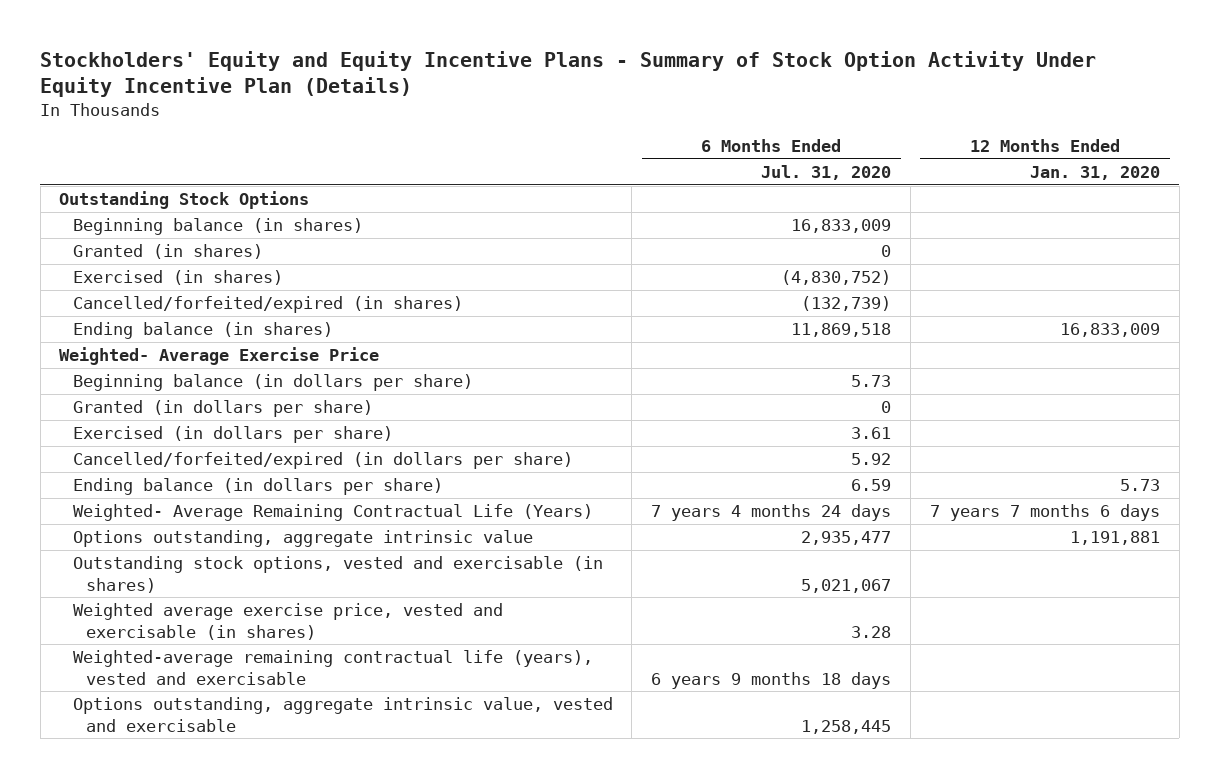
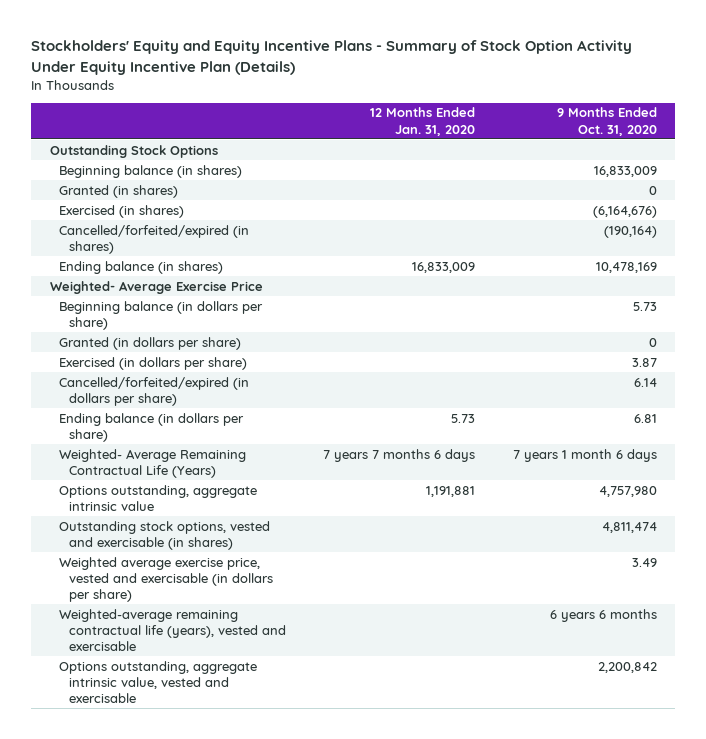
- | 6 Months Ended Jul. 31, 2020 | 12 Months Ended Jan. 31, 2020
+ | 12 Months Ended Jan. 31, 2020 | 9 Months Ended Oct. 31, 2020
- Weighted average exercise price, vested and exercisable (in shares) | 3.28 |
+ Weighted average exercise price, vested and exercisable (in dollars per share) | | 3.49

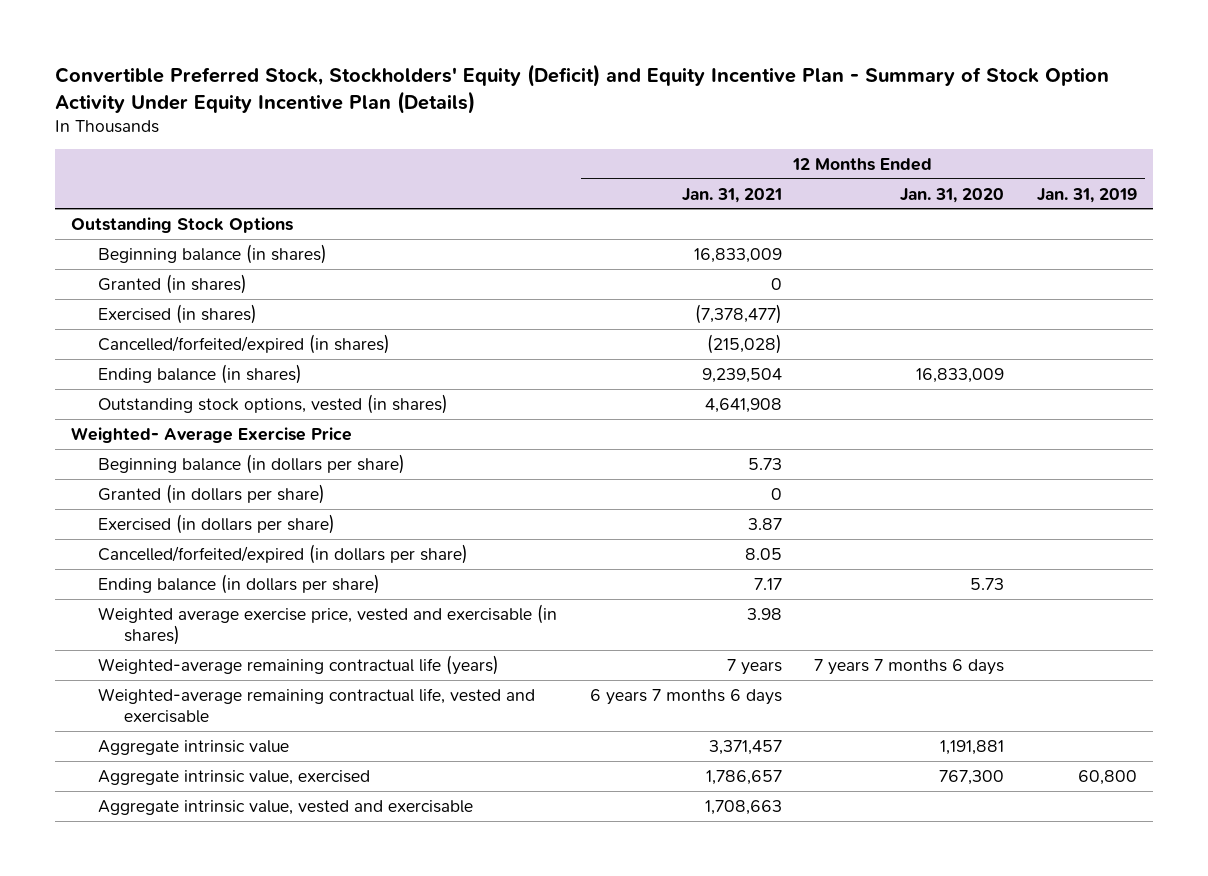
- Stockholders' Equity and Equity Incentive Plans - Summary of Stock Option Activity Under Equity Incentive Plan (Details)
+ Convertible Preferred Stock, Stockholders' Equity (Deficit) and Equity Incentive Plan - Summary of Stock Option Activity Under Equity Incentive Plan (Details)
- | 12 Months Ended Jan. 31, 2020 | 9 Months Ended Oct. 31, 2020
+ | 12 Months Ended Jan. 31, 2021 | 12 Months Ended Jan. 31, 2020 | 12 Months Ended Jan. 31, 2019
+ Outstanding stock options, vested (in shares) | 4,641,908 | |
- Weighted- Average Remaining Contractual Life (Years) | 7 years 7 months 6 days | 7 years 1 month 6 days
- Options outstanding, aggregate intrinsic value | 1,191,881 | 4,757,980
- Outstanding stock options, vested and exercisable (in shares) | | 4,811,474
- Weighted average exercise price, vested and exercisable (in dollars per share) | | 3.49
- Weighted-average remaining contractual life (years), vested and exercisable | | 6 years 6 months
- Options outstanding, aggregate intrinsic value, vested and exercisable | | 2,200,842
+ Weighted average exercise price, vested and exercisable (in shares) | 3.98 | |
+ Weighted-average remaining contractual life (years) | 7 years | 7 years 7 months 6 days |
+ Weighted-average remaining contractual life, vested and exercisable | 6 years 7 months 6 days | |
+ Aggregate intrinsic value | 3,371,457 | 1,191,881 |
+ Aggregate intrinsic value, exercised | 1,786,657 | 767,300 | 60,800
+ Aggregate intrinsic value, vested and exercisable | 1,708,663 | |

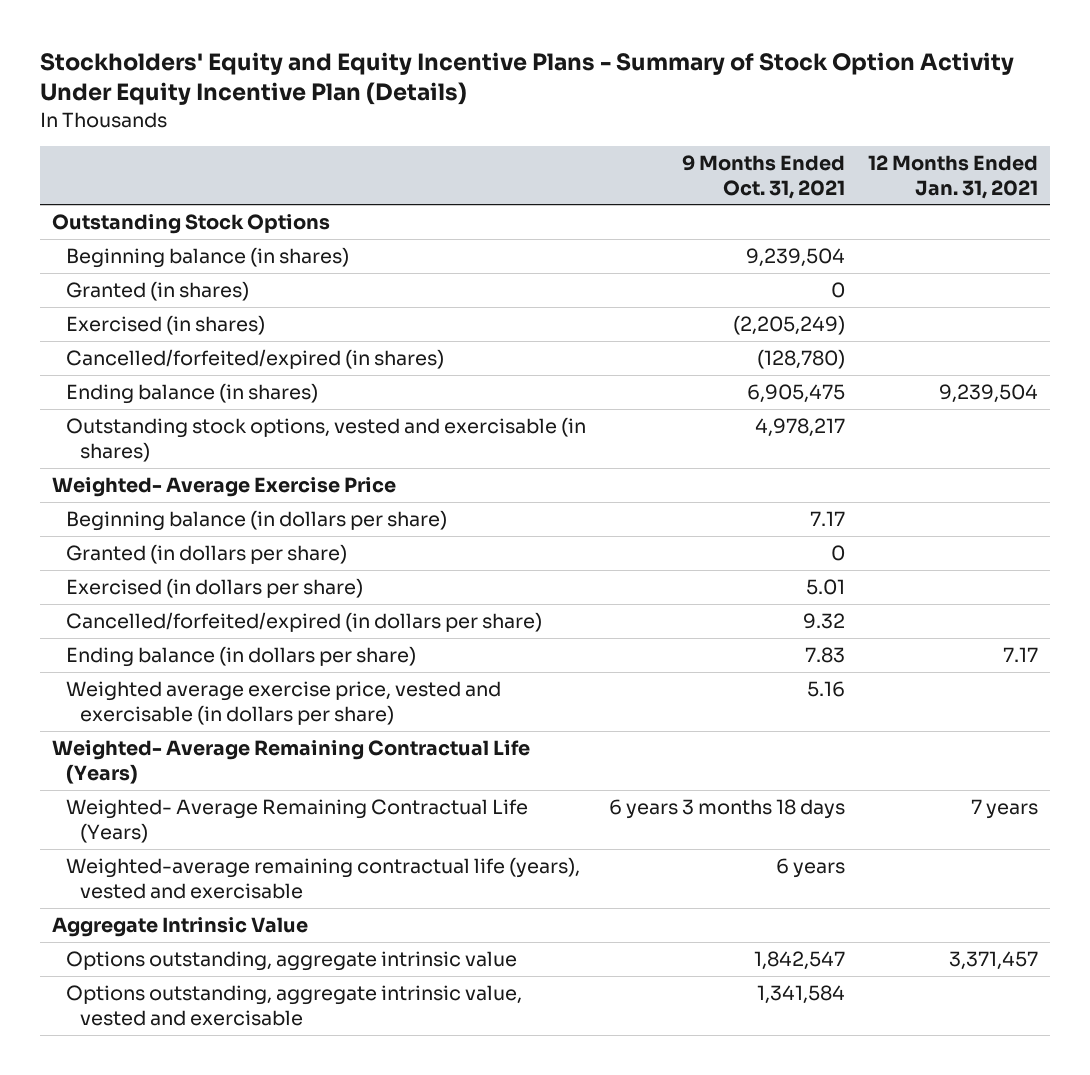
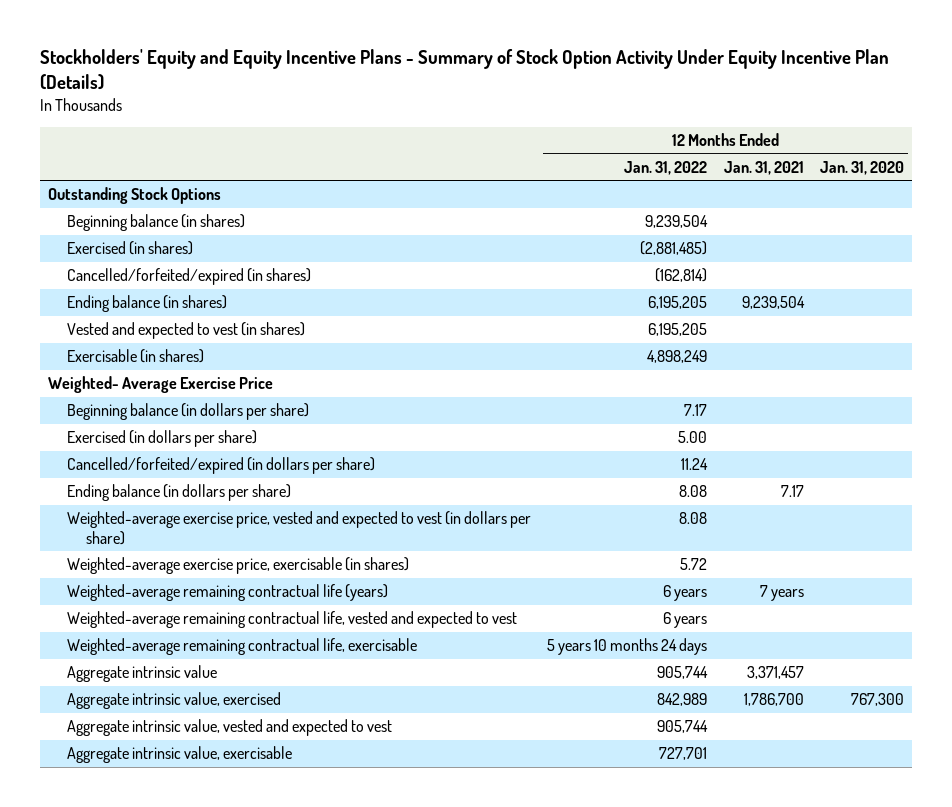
- | 9 Months Ended Oct. 31, 2021 | 12 Months Ended Jan. 31, 2021
+ | 12 Months Ended Jan. 31, 2022 | 12 Months Ended Jan. 31, 2021 | 12 Months Ended Jan. 31, 2020
- Granted (in shares) | 0 |
- Outstanding stock options, vested and exercisable (in shares) | 4,978,217 |
+ Vested and expected to vest (in shares) | 6,195,205 | |
+ Exercisable (in shares) | 4,898,249 | |
- Granted (in dollars per share) | 0 |
- Weighted average exercise price, vested and exercisable (in dollars per share) | 5.16 |
- Weighted- Average Remaining Contractual Life (Years)
- Weighted- Average Remaining Contractual Life (Years) | 6 years 3 months 18 days | 7 years
- Weighted-average remaining contractual life (years), vested and exercisable | 6 years |
- Aggregate Intrinsic Value
- Options outstanding, aggregate intrinsic value | 1,842,547 | 3,371,457
- Options outstanding, aggregate intrinsic value, vested and exercisable | 1,341,584 |
+ Weighted-average exercise price, vested and expected to vest (in dollars per share) | 8.08 | |
+ Weighted-average exercise price, exercisable (in shares) | 5.72 | |
+ Weighted-average remaining contractual life (years) | 6 years | 7 years |
+ Weighted-average remaining contractual life, vested and expected to vest | 6 years | |
+ Weighted-average remaining contractual life, exercisable | 5 years 10 months 24 days | |
+ Aggregate intrinsic value | 905,744 | 3,371,457 |
+ Aggregate intrinsic value, exercised | 842,989 | 1,786,700 | 767,300
+ Aggregate intrinsic value, vested and expected to vest | 905,744 | |
+ Aggregate intrinsic value, exercisable | 727,701 | |

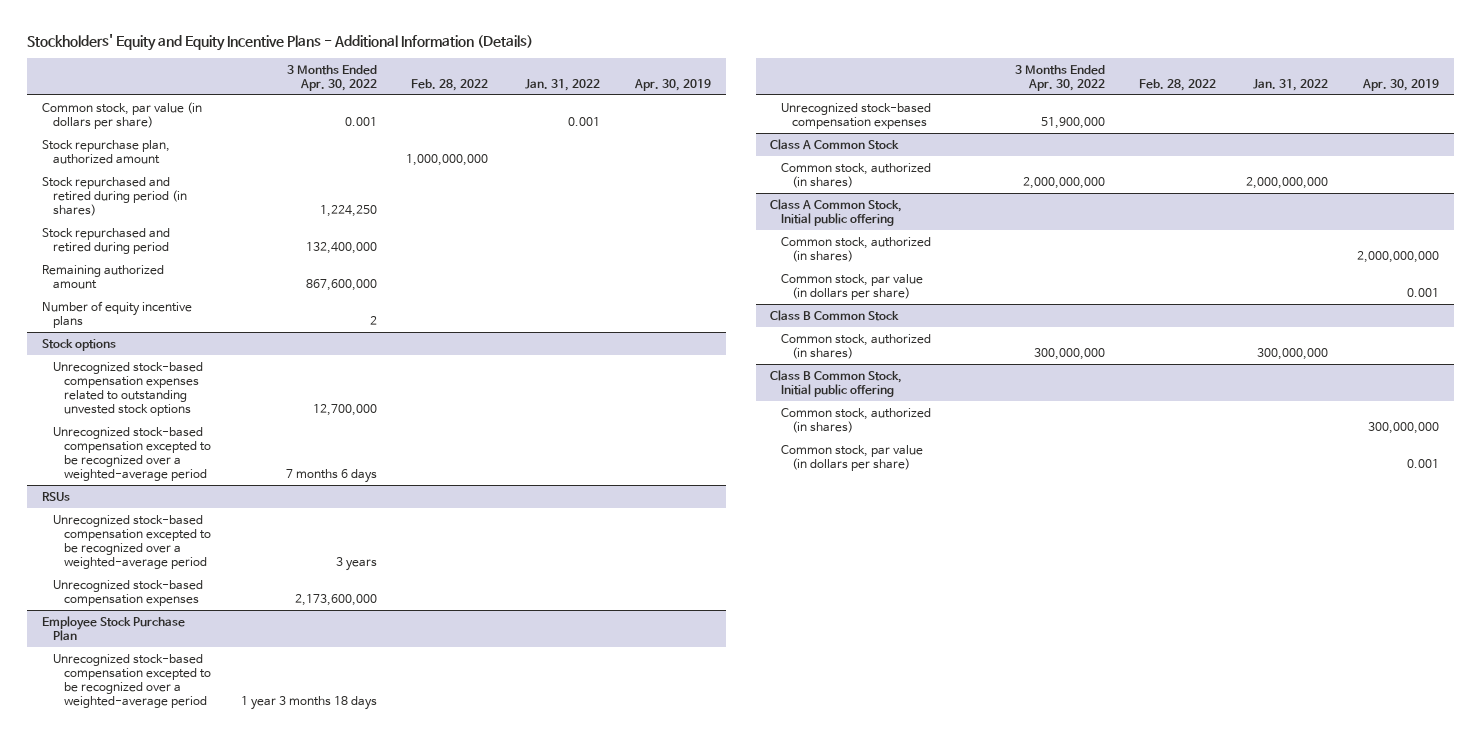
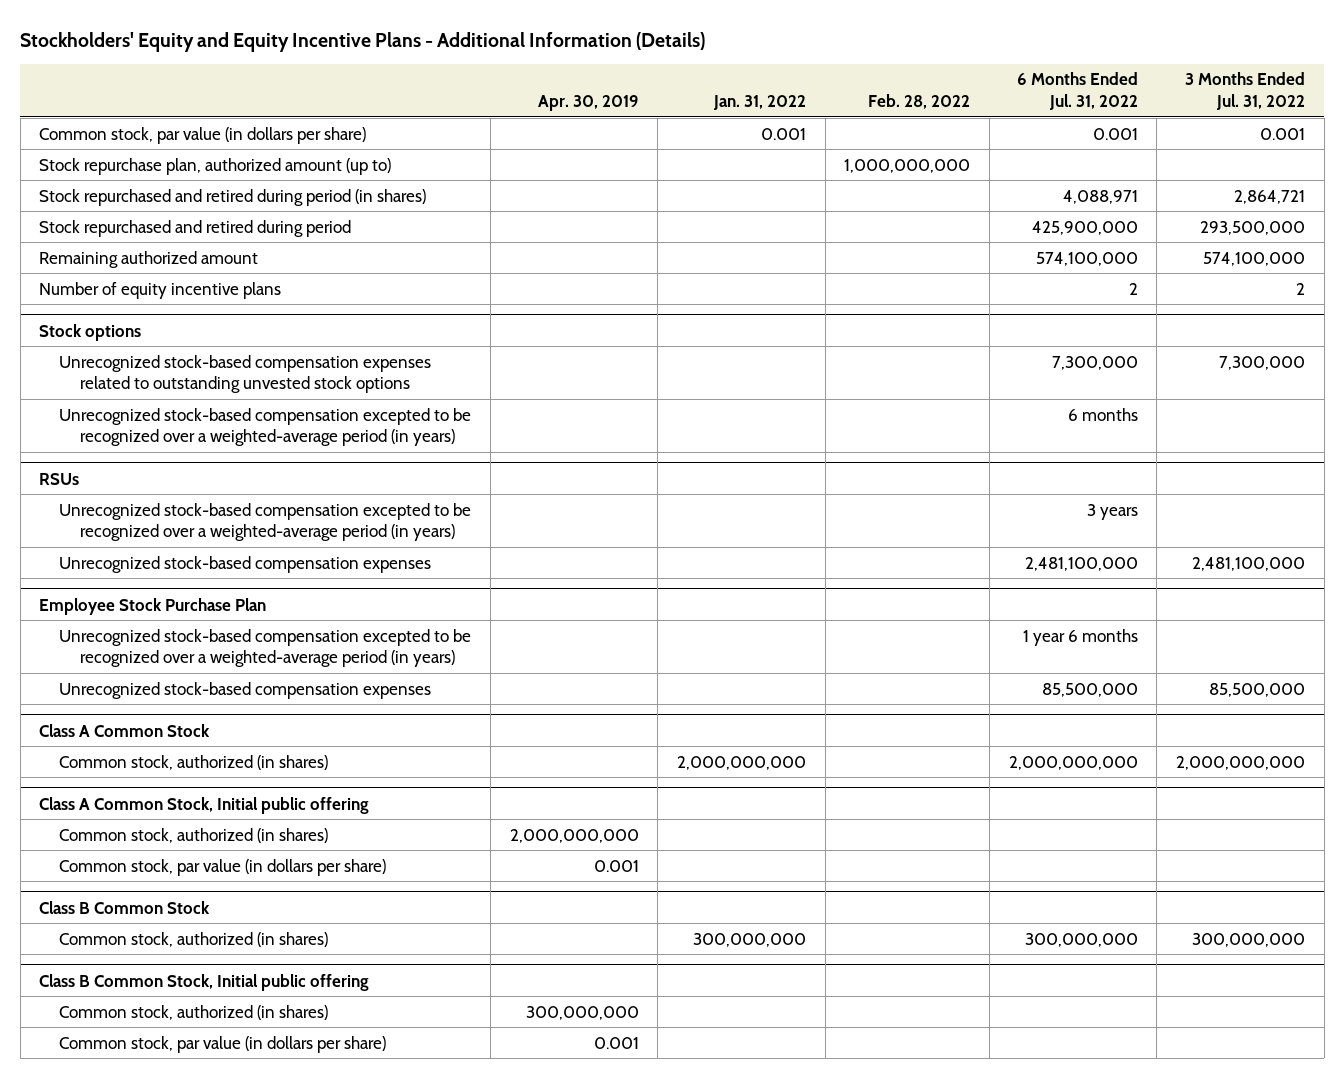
- | 3 Months Ended Apr. 30, 2022 | Feb. 28, 2022 | Jan. 31, 2022 | Apr. 30, 2019
+ | Apr. 30, 2019 | Jan. 31, 2022 | Feb. 28, 2022 | 6 Months Ended Jul. 31, 2022 | 3 Months Ended Jul. 31, 2022
- Stock repurchase plan, authorized amount | | 1,000,000,000 | |
+ Stock repurchase plan, authorized amount (up to) | | | 1,000,000,000 | |
@ Stock options
- Unrecognized stock-based compensation excepted to be recognized over a weighted-average period | 7 months 6 days | | |
+ Unrecognized stock-based compensation excepted to be recognized over a weighted-average period (in years) | | | | 6 months |
@ RSUs
- Unrecognized stock-based compensation excepted to be recognized over a weighted-average period | 3 years | | |
+ Unrecognized stock-based compensation excepted to be recognized over a weighted-average period (in years) | | | | 3 years |
@ Employee Stock Purchase Plan
- Unrecognized stock-based compensation excepted to be recognized over a weighted-average period | 1 year 3 months 18 days | | |
+ Unrecognized stock-based compensation excepted to be recognized over a weighted-average period (in years) | | | | 1 year 6 months |

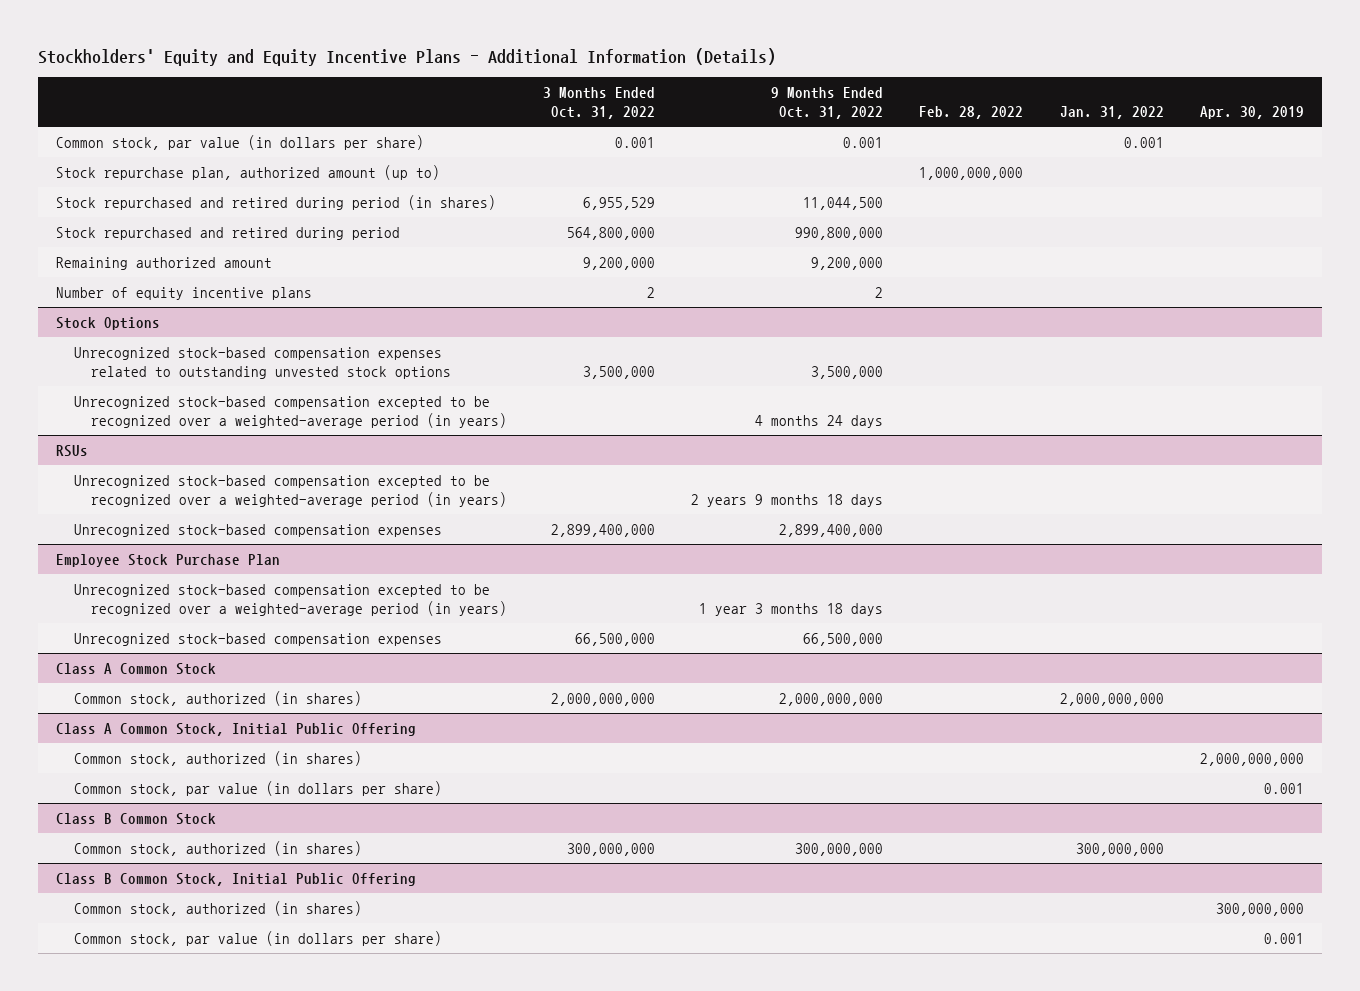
- | Apr. 30, 2019 | Jan. 31, 2022 | Feb. 28, 2022 | 6 Months Ended Jul. 31, 2022 | 3 Months Ended Jul. 31, 2022
+ | 3 Months Ended Oct. 31, 2022 | 9 Months Ended Oct. 31, 2022 | Feb. 28, 2022 | Jan. 31, 2022 | Apr. 30, 2019
- Stock options
+ Stock Options
- Class A Common Stock, Initial public offering
+ Class A Common Stock, Initial Public Offering
- Class B Common Stock, Initial public offering
+ Class B Common Stock, Initial Public Offering

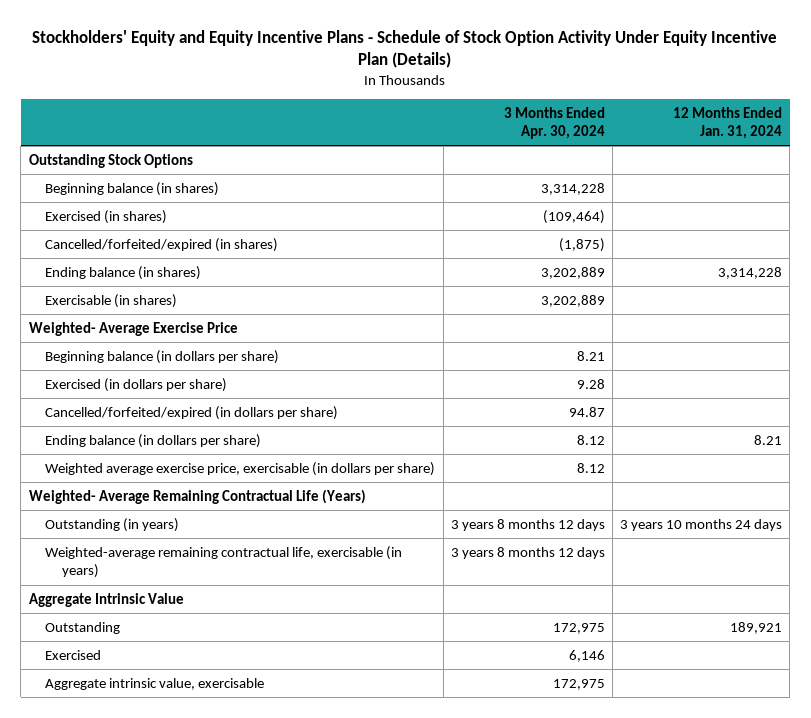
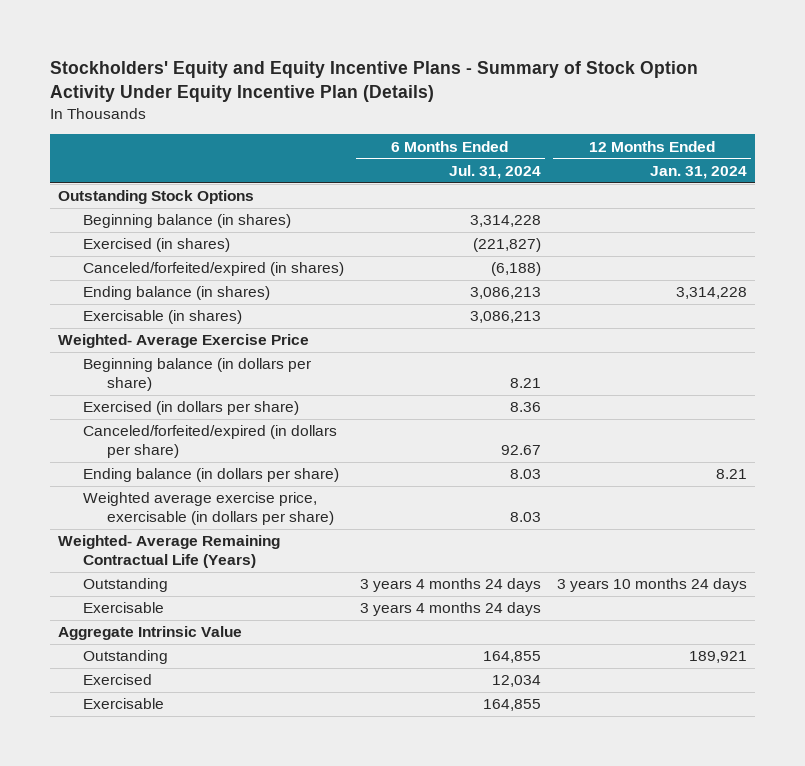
- Stockholders' Equity and Equity Incentive Plans - Schedule of Stock Option Activity Under Equity Incentive Plan (Details)
+ Stockholders' Equity and Equity Incentive Plans - Summary of Stock Option Activity Under Equity Incentive Plan (Details)
- | 3 Months Ended Apr. 30, 2024 | 12 Months Ended Jan. 31, 2024
+ | 6 Months Ended Jul. 31, 2024 | 12 Months Ended Jan. 31, 2024
- Cancelled/forfeited/expired (in shares) | (1,875) |
+ Canceled/forfeited/expired (in shares) | (6,188) |
- Cancelled/forfeited/expired (in dollars per share) | 94.87 |
+ Canceled/forfeited/expired (in dollars per share) | 92.67 |
- Outstanding (in years) | 3 years 8 months 12 days | 3 years 10 months 24 days
- Weighted-average remaining contractual life, exercisable (in years) | 3 years 8 months 12 days |
+ Outstanding | 3 years 4 months 24 days | 3 years 10 months 24 days
+ Exercisable | 3 years 4 months 24 days |
- Aggregate intrinsic value, exercisable | 172,975 |
+ Exercisable | 164,855 |

